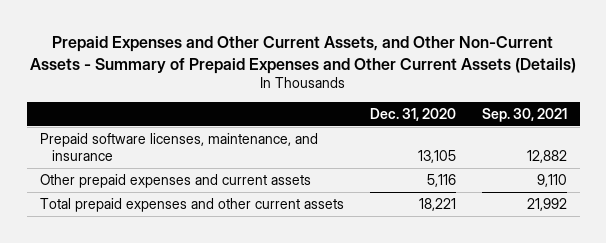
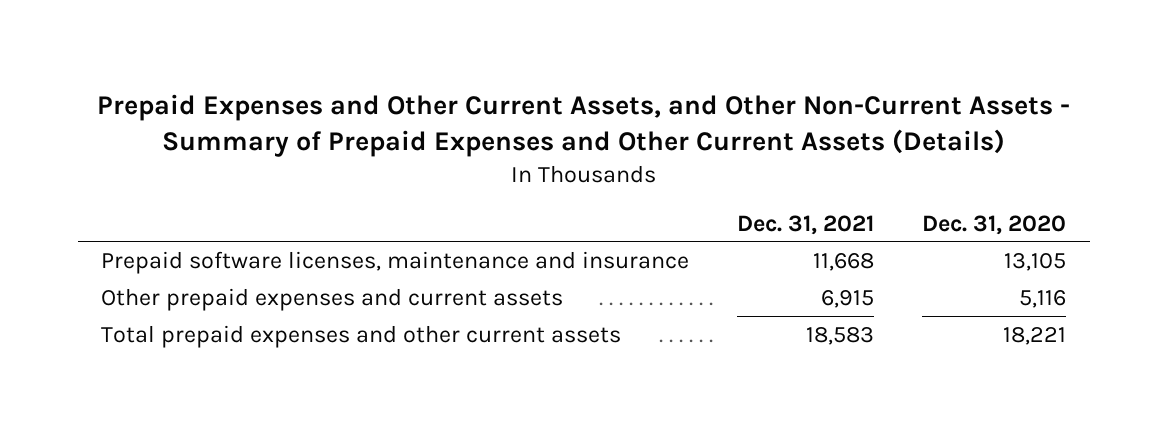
- | Dec. 31, 2020 | Sep. 30, 2021
+ | Dec. 31, 2021 | Dec. 31, 2020
- Prepaid software licenses, maintenance, and insurance | 13,105 | 12,882
+ Prepaid software licenses, maintenance and insurance | 11,668 | 13,105

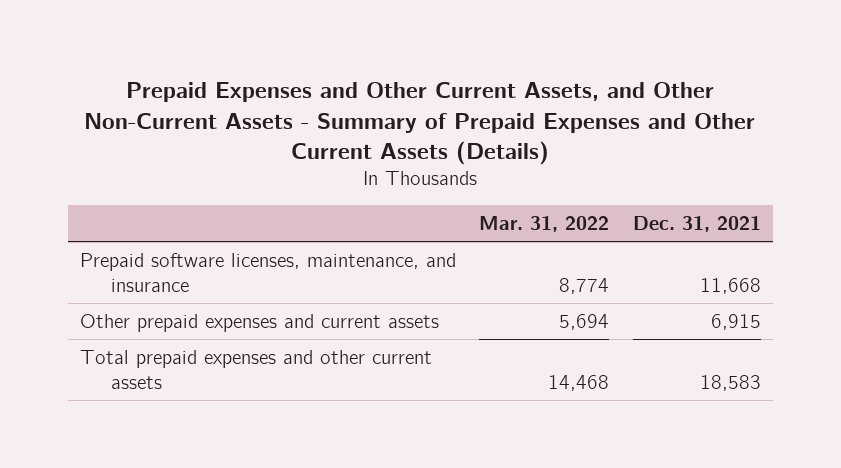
- | Dec. 31, 2021 | Dec. 31, 2020
+ | Mar. 31, 2022 | Dec. 31, 2021
- Prepaid software licenses, maintenance and insurance | 11,668 | 13,105
+ Prepaid software licenses, maintenance, and insurance | 8,774 | 11,668

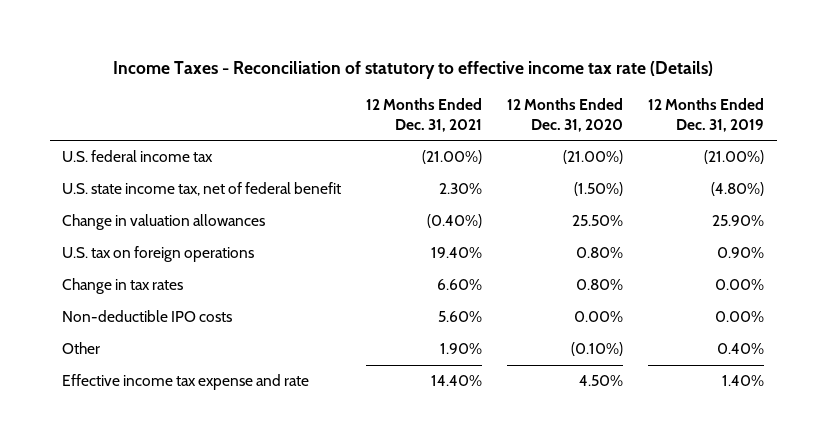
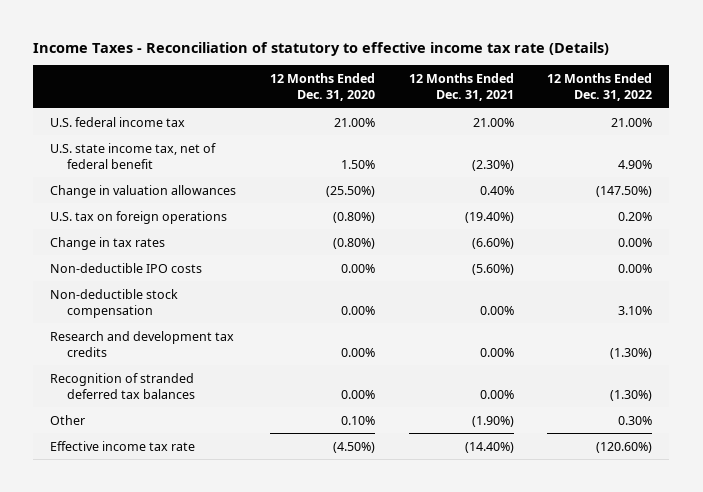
- | 12 Months Ended Dec. 31, 2021 | 12 Months Ended Dec. 31, 2020 | 12 Months Ended Dec. 31, 2019
+ | 12 Months Ended Dec. 31, 2020 | 12 Months Ended Dec. 31, 2021 | 12 Months Ended Dec. 31, 2022
- U.S. federal income tax | (21.00%) | (21.00%) | (21.00%)
- U.S. state income tax, net of federal benefit | 2.30% | (1.50%) | (4.80%)
- Change in valuation allowances | (0.40%) | 25.50% | 25.90%
- U.S. tax on foreign operations | 19.40% | 0.80% | 0.90%
- Change in tax rates | 6.60% | 0.80% | 0.00%
- Non-deductible IPO costs | 5.60% | 0.00% | 0.00%
- Other | 1.90% | (0.10%) | 0.40%
- Effective income tax expense and rate | 14.40% | 4.50% | 1.40%
+ U.S. federal income tax | 21.00% | 21.00% | 21.00%
+ U.S. state income tax, net of federal benefit | 1.50% | (2.30%) | 4.90%
+ Change in valuation allowances | (25.50%) | 0.40% | (147.50%)
+ U.S. tax on foreign operations | (0.80%) | (19.40%) | 0.20%
+ Change in tax rates | (0.80%) | (6.60%) | 0.00%
+ Non-deductible IPO costs | 0.00% | (5.60%) | 0.00%
+ Non-deductible stock compensation | 0.00% | 0.00% | 3.10%
+ Research and development tax credits | 0.00% | 0.00% | (1.30%)
+ Recognition of stranded deferred tax balances | 0.00% | 0.00% | (1.30%)
+ Other | 0.10% | (1.90%) | 0.30%
+ Effective income tax rate | (4.50%) | (14.40%) | (120.60%)

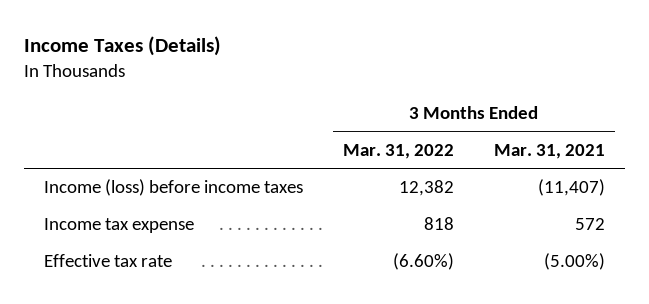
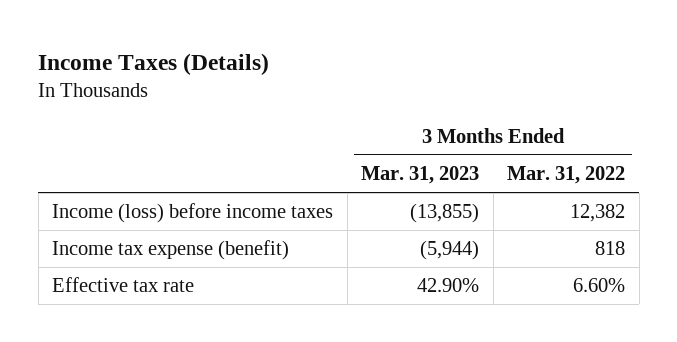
- | 3 Months Ended Mar. 31, 2022 | 3 Months Ended Mar. 31, 2021
+ | 3 Months Ended Mar. 31, 2023 | 3 Months Ended Mar. 31, 2022
- Income tax expense | 818 | 572
- Effective tax rate | (6.60%) | (5.00%)
+ Income tax expense (benefit) | (5,944) | 818
+ Effective tax rate | 42.90% | 6.60%

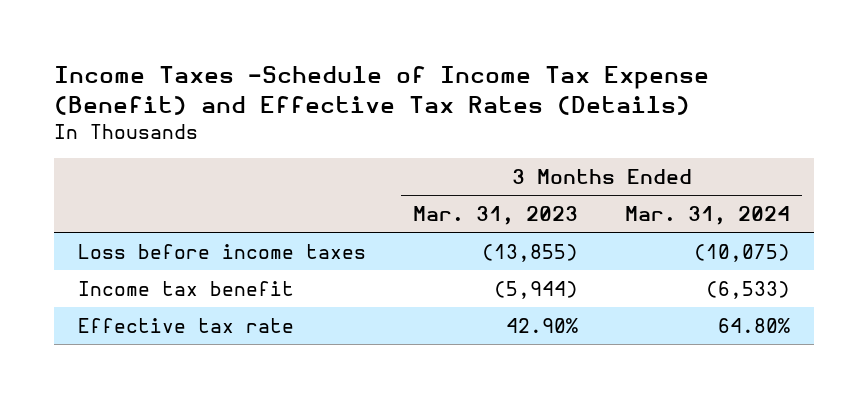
- Income Taxes (Details)
+ Income Taxes -Schedule of Income Tax Expense (Benefit) and Effective Tax Rates (Details)
- | 3 Months Ended Mar. 31, 2023 | 3 Months Ended Mar. 31, 2022
+ | 3 Months Ended Mar. 31, 2023 | 3 Months Ended Mar. 31, 2024
- Income (loss) before income taxes | (13,855) | 12,382
- Income tax expense (benefit) | (5,944) | 818
+ Loss before income taxes | (13,855) | (10,075)
+ Income tax benefit | (5,944) | (6,533)

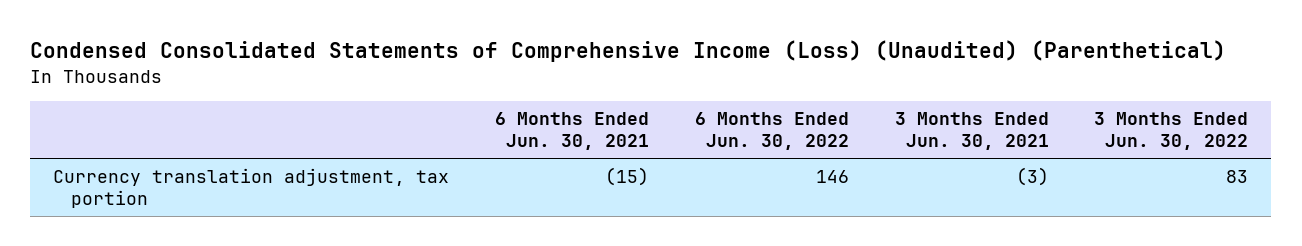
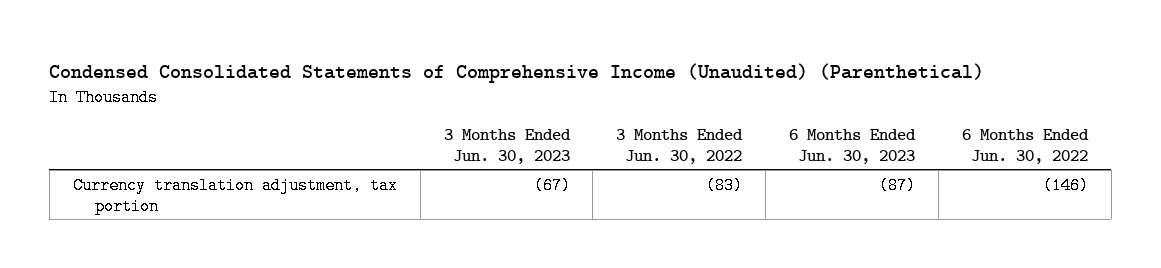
- Condensed Consolidated Statements of Comprehensive Income (Loss) (Unaudited) (Parenthetical)
+ Condensed Consolidated Statements of Comprehensive Income (Unaudited) (Parenthetical)
- | 6 Months Ended Jun. 30, 2021 | 6 Months Ended Jun. 30, 2022 | 3 Months Ended Jun. 30, 2021 | 3 Months Ended Jun. 30, 2022
+ | 3 Months Ended Jun. 30, 2023 | 3 Months Ended Jun. 30, 2022 | 6 Months Ended Jun. 30, 2023 | 6 Months Ended Jun. 30, 2022
- Currency translation adjustment, tax portion | (15) | 146 | (3) | 83
+ Currency translation adjustment, tax portion | (67) | (83) | (87) | (146)

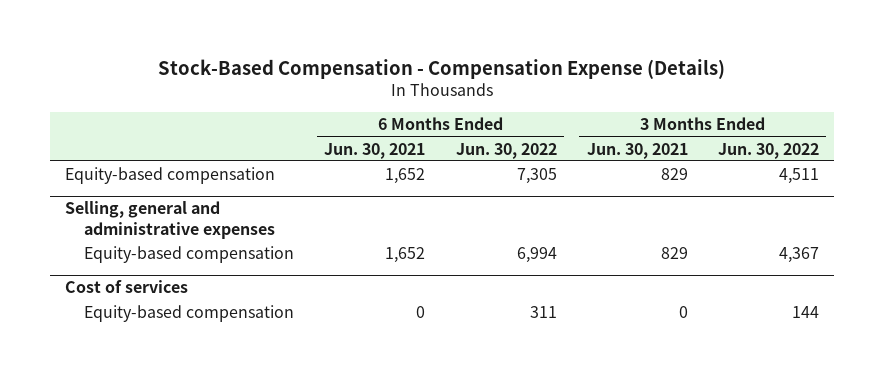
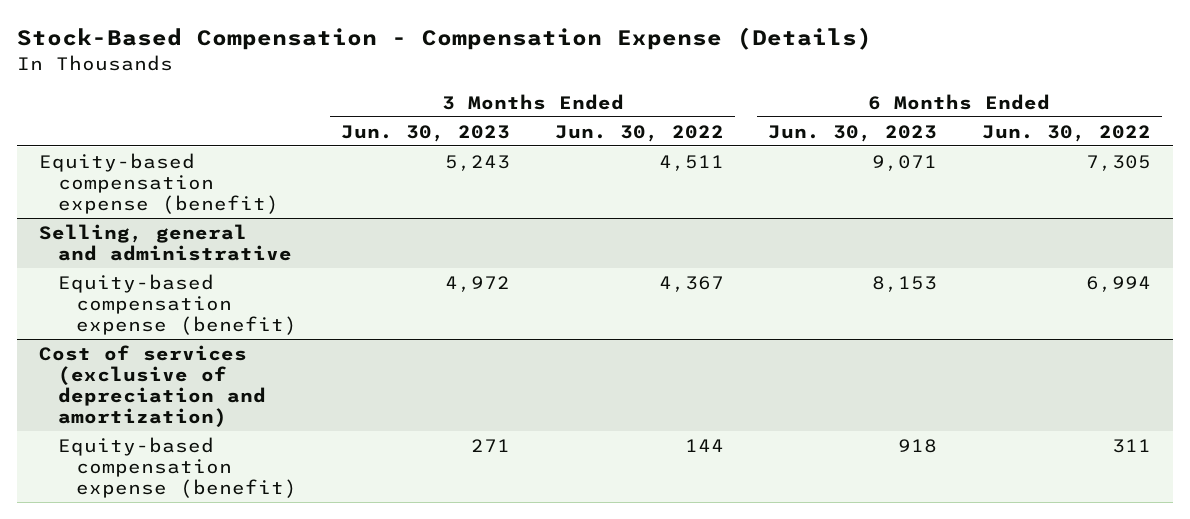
- | 6 Months Ended Jun. 30, 2021 | 6 Months Ended Jun. 30, 2022 | 3 Months Ended Jun. 30, 2021 | 3 Months Ended Jun. 30, 2022
+ | 3 Months Ended Jun. 30, 2023 | 3 Months Ended Jun. 30, 2022 | 6 Months Ended Jun. 30, 2023 | 6 Months Ended Jun. 30, 2022
- Equity-based compensation | 1,652 | 7,305 | 829 | 4,511
- Selling, general and administrative expenses
- Equity-based compensation | 1,652 | 6,994 | 829 | 4,367
- Cost of services
- Equity-based compensation | 0 | 311 | 0 | 144
+ Equity-based compensation expense (benefit) | 5,243 | 4,511 | 9,071 | 7,305
+ Selling, general and administrative
+ Equity-based compensation expense (benefit) | 4,972 | 4,367 | 8,153 | 6,994
+ Cost of services (exclusive of depreciation and amortization)
+ Equity-based compensation expense (benefit) | 271 | 144 | 918 | 311

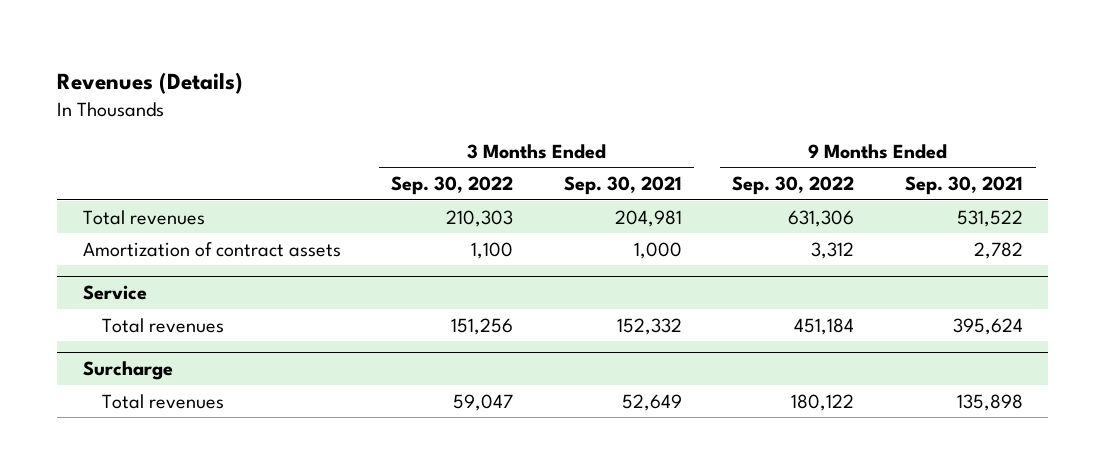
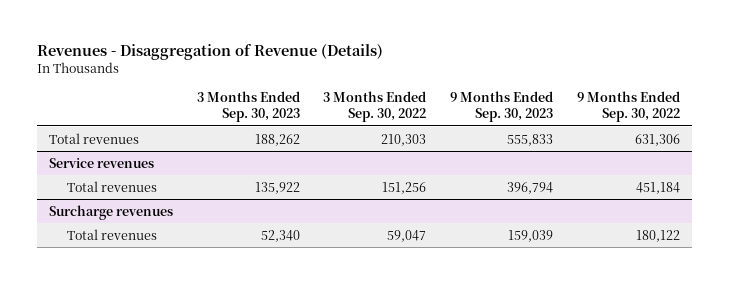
- Revenues (Details)
+ Revenues - Disaggregation of Revenue (Details)
- | 3 Months Ended Sep. 30, 2022 | 3 Months Ended Sep. 30, 2021 | 9 Months Ended Sep. 30, 2022 | 9 Months Ended Sep. 30, 2021
+ | 3 Months Ended Sep. 30, 2023 | 3 Months Ended Sep. 30, 2022 | 9 Months Ended Sep. 30, 2023 | 9 Months Ended Sep. 30, 2022
- Amortization of contract assets | 1,100 | 1,000 | 3,312 | 2,782
- Service
+ Service revenues
- Surcharge
+ Surcharge revenues

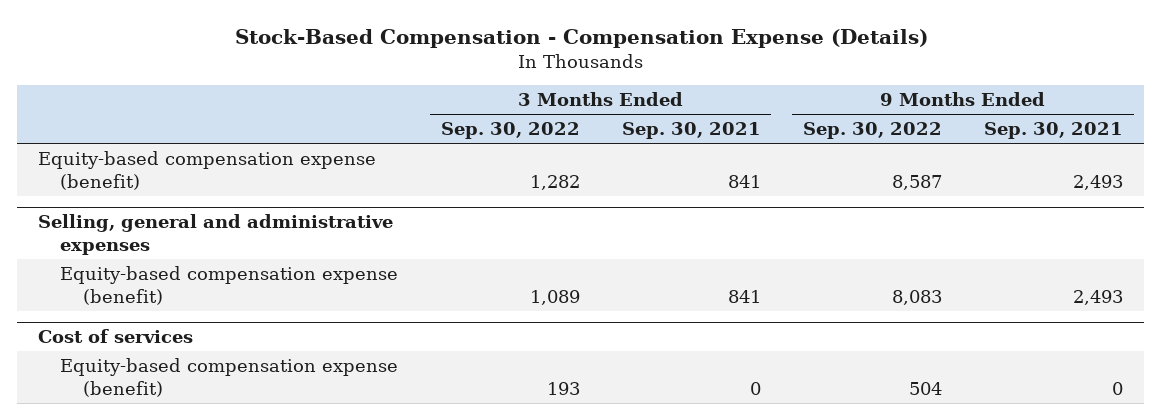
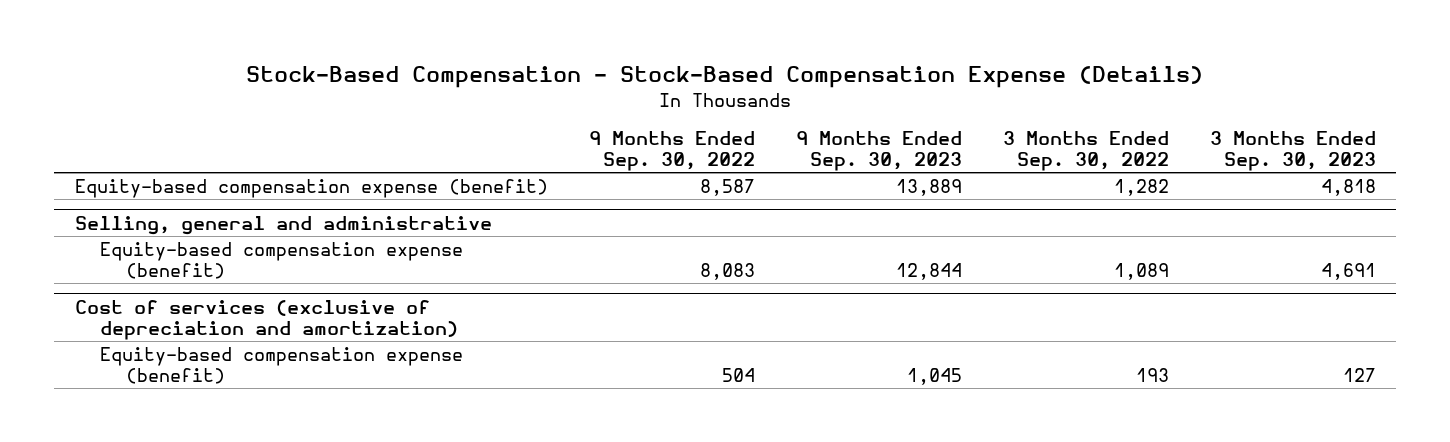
- Stock-Based Compensation - Compensation Expense (Details)
+ Stock-Based Compensation - Stock-Based Compensation Expense (Details)
- | 3 Months Ended Sep. 30, 2022 | 3 Months Ended Sep. 30, 2021 | 9 Months Ended Sep. 30, 2022 | 9 Months Ended Sep. 30, 2021
+ | 9 Months Ended Sep. 30, 2022 | 9 Months Ended Sep. 30, 2023 | 3 Months Ended Sep. 30, 2022 | 3 Months Ended Sep. 30, 2023
- Selling, general and administrative expenses
+ Selling, general and administrative
- Cost of services
+ Cost of services (exclusive of depreciation and amortization)

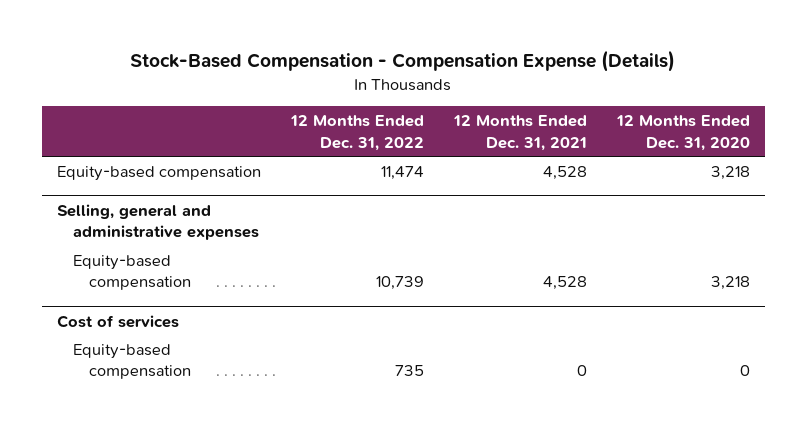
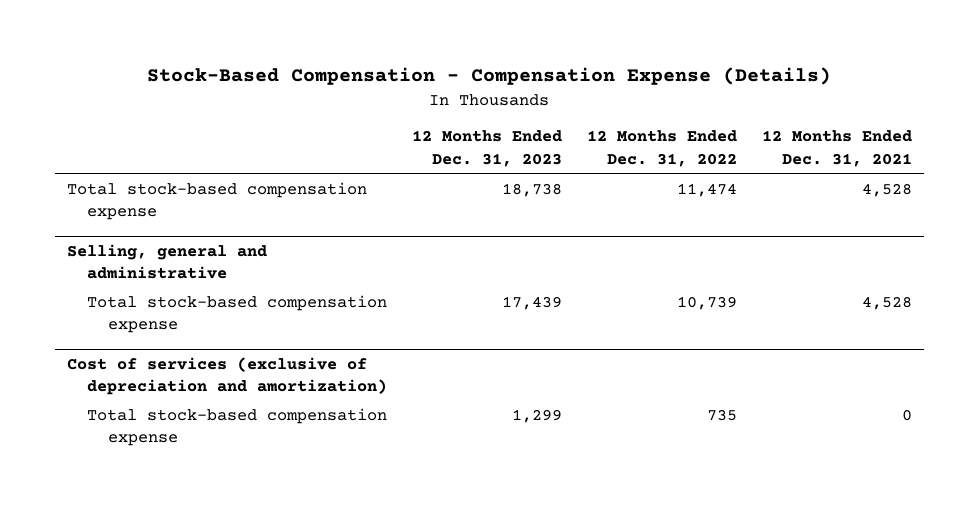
- | 12 Months Ended Dec. 31, 2022 | 12 Months Ended Dec. 31, 2021 | 12 Months Ended Dec. 31, 2020
+ | 12 Months Ended Dec. 31, 2023 | 12 Months Ended Dec. 31, 2022 | 12 Months Ended Dec. 31, 2021
- Equity-based compensation | 11,474 | 4,528 | 3,218
- Selling, general and administrative expenses
- Equity-based compensation | 10,739 | 4,528 | 3,218
- Cost of services
- Equity-based compensation | 735 | 0 | 0
+ Total stock-based compensation expense | 18,738 | 11,474 | 4,528
+ Selling, general and administrative
+ Total stock-based compensation expense | 17,439 | 10,739 | 4,528
+ Cost of services (exclusive of depreciation and amortization)
+ Total stock-based compensation expense | 1,299 | 735 | 0

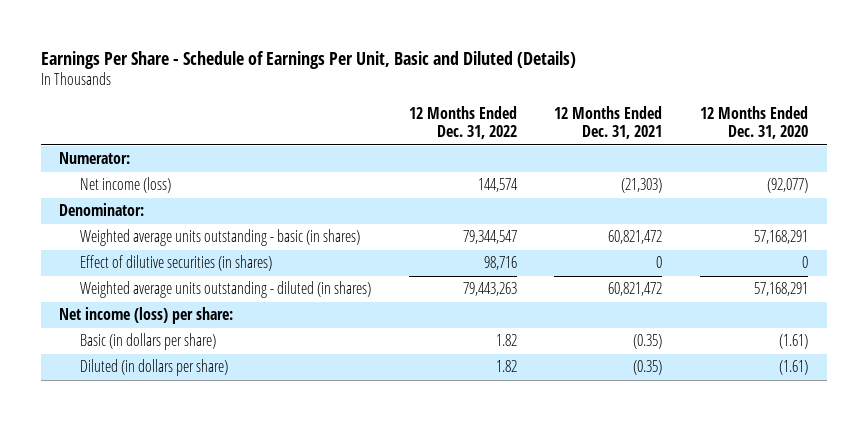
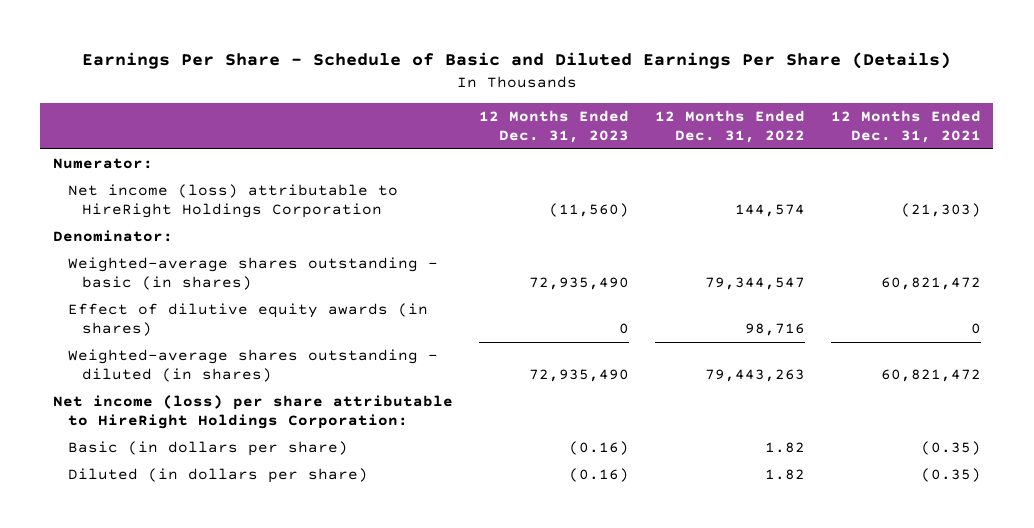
- Earnings Per Share - Schedule of Earnings Per Unit, Basic and Diluted (Details)
+ Earnings Per Share - Schedule of Basic and Diluted Earnings Per Share (Details)
- | 12 Months Ended Dec. 31, 2022 | 12 Months Ended Dec. 31, 2021 | 12 Months Ended Dec. 31, 2020
+ | 12 Months Ended Dec. 31, 2023 | 12 Months Ended Dec. 31, 2022 | 12 Months Ended Dec. 31, 2021
- Net income (loss) | 144,574 | (21,303) | (92,077)
+ Net income (loss) attributable to HireRight Holdings Corporation | (11,560) | 144,574 | (21,303)
- Weighted average units outstanding - basic (in shares) | 79,344,547 | 60,821,472 | 57,168,291
- Effect of dilutive securities (in shares) | 98,716 | 0 | 0
- Weighted average units outstanding - diluted (in shares) | 79,443,263 | 60,821,472 | 57,168,291
- Net income (loss) per share:
+ Weighted-average shares outstanding - basic (in shares) | 72,935,490 | 79,344,547 | 60,821,472
+ Effect of dilutive equity awards (in shares) | 0 | 98,716 | 0
+ Weighted-average shares outstanding - diluted (in shares) | 72,935,490 | 79,443,263 | 60,821,472
+ Net income (loss) per share attributable to HireRight Holdings Corporation:

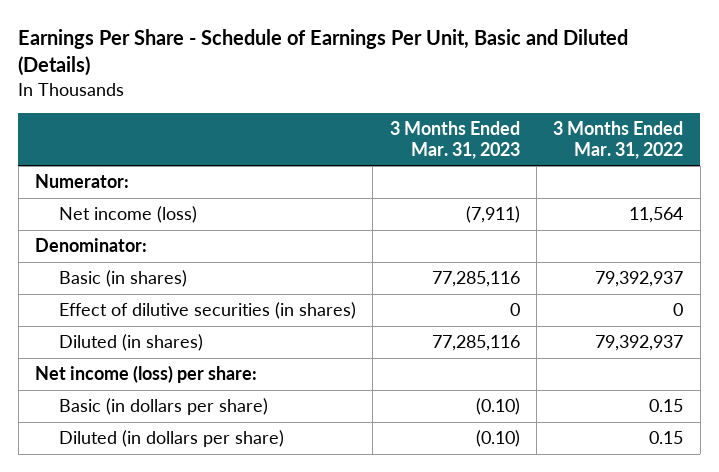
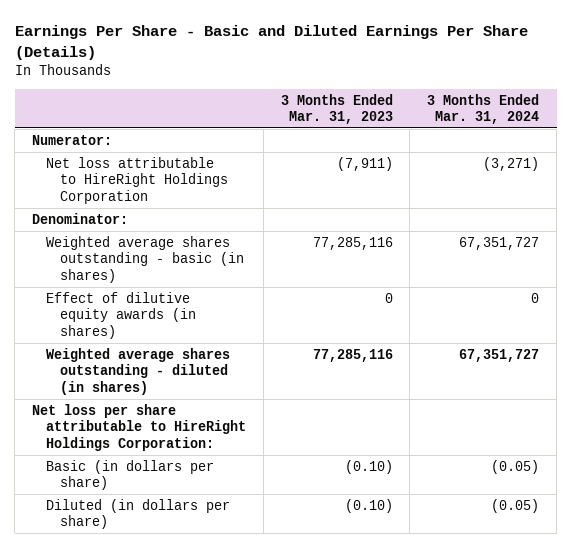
- Earnings Per Share - Schedule of Earnings Per Unit, Basic and Diluted (Details)
+ Earnings Per Share - Basic and Diluted Earnings Per Share (Details)
- | 3 Months Ended Mar. 31, 2023 | 3 Months Ended Mar. 31, 2022
+ | 3 Months Ended Mar. 31, 2023 | 3 Months Ended Mar. 31, 2024
- Net income (loss) | (7,911) | 11,564
+ Net loss attributable to HireRight Holdings Corporation | (7,911) | (3,271)
- Basic (in shares) | 77,285,116 | 79,392,937
- Effect of dilutive securities (in shares) | 0 | 0
- Diluted (in shares) | 77,285,116 | 79,392,937
- Net income (loss) per share:
+ Weighted average shares outstanding - basic (in shares) | 77,285,116 | 67,351,727
+ Effect of dilutive equity awards (in shares) | 0 | 0
+ Weighted average shares outstanding - diluted (in shares) | 77,285,116 | 67,351,727
+ Net loss per share attributable to HireRight Holdings Corporation:

